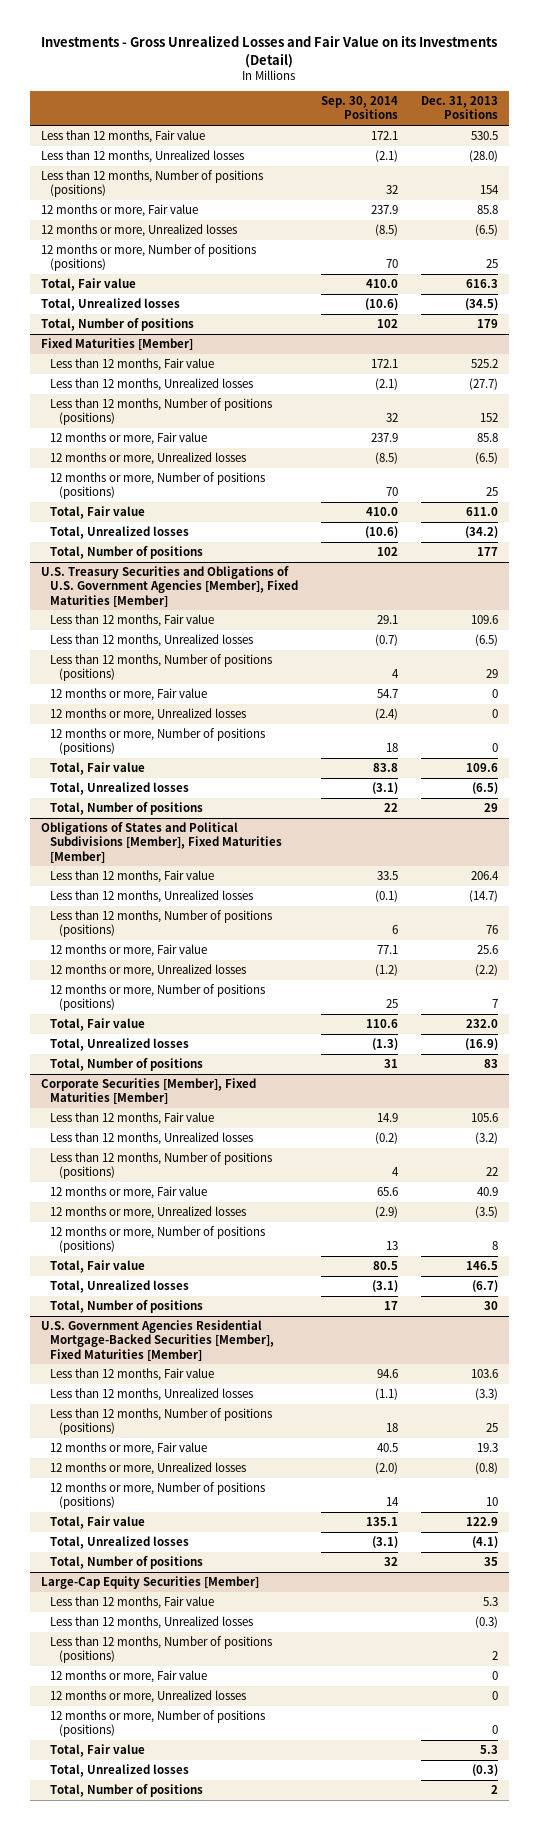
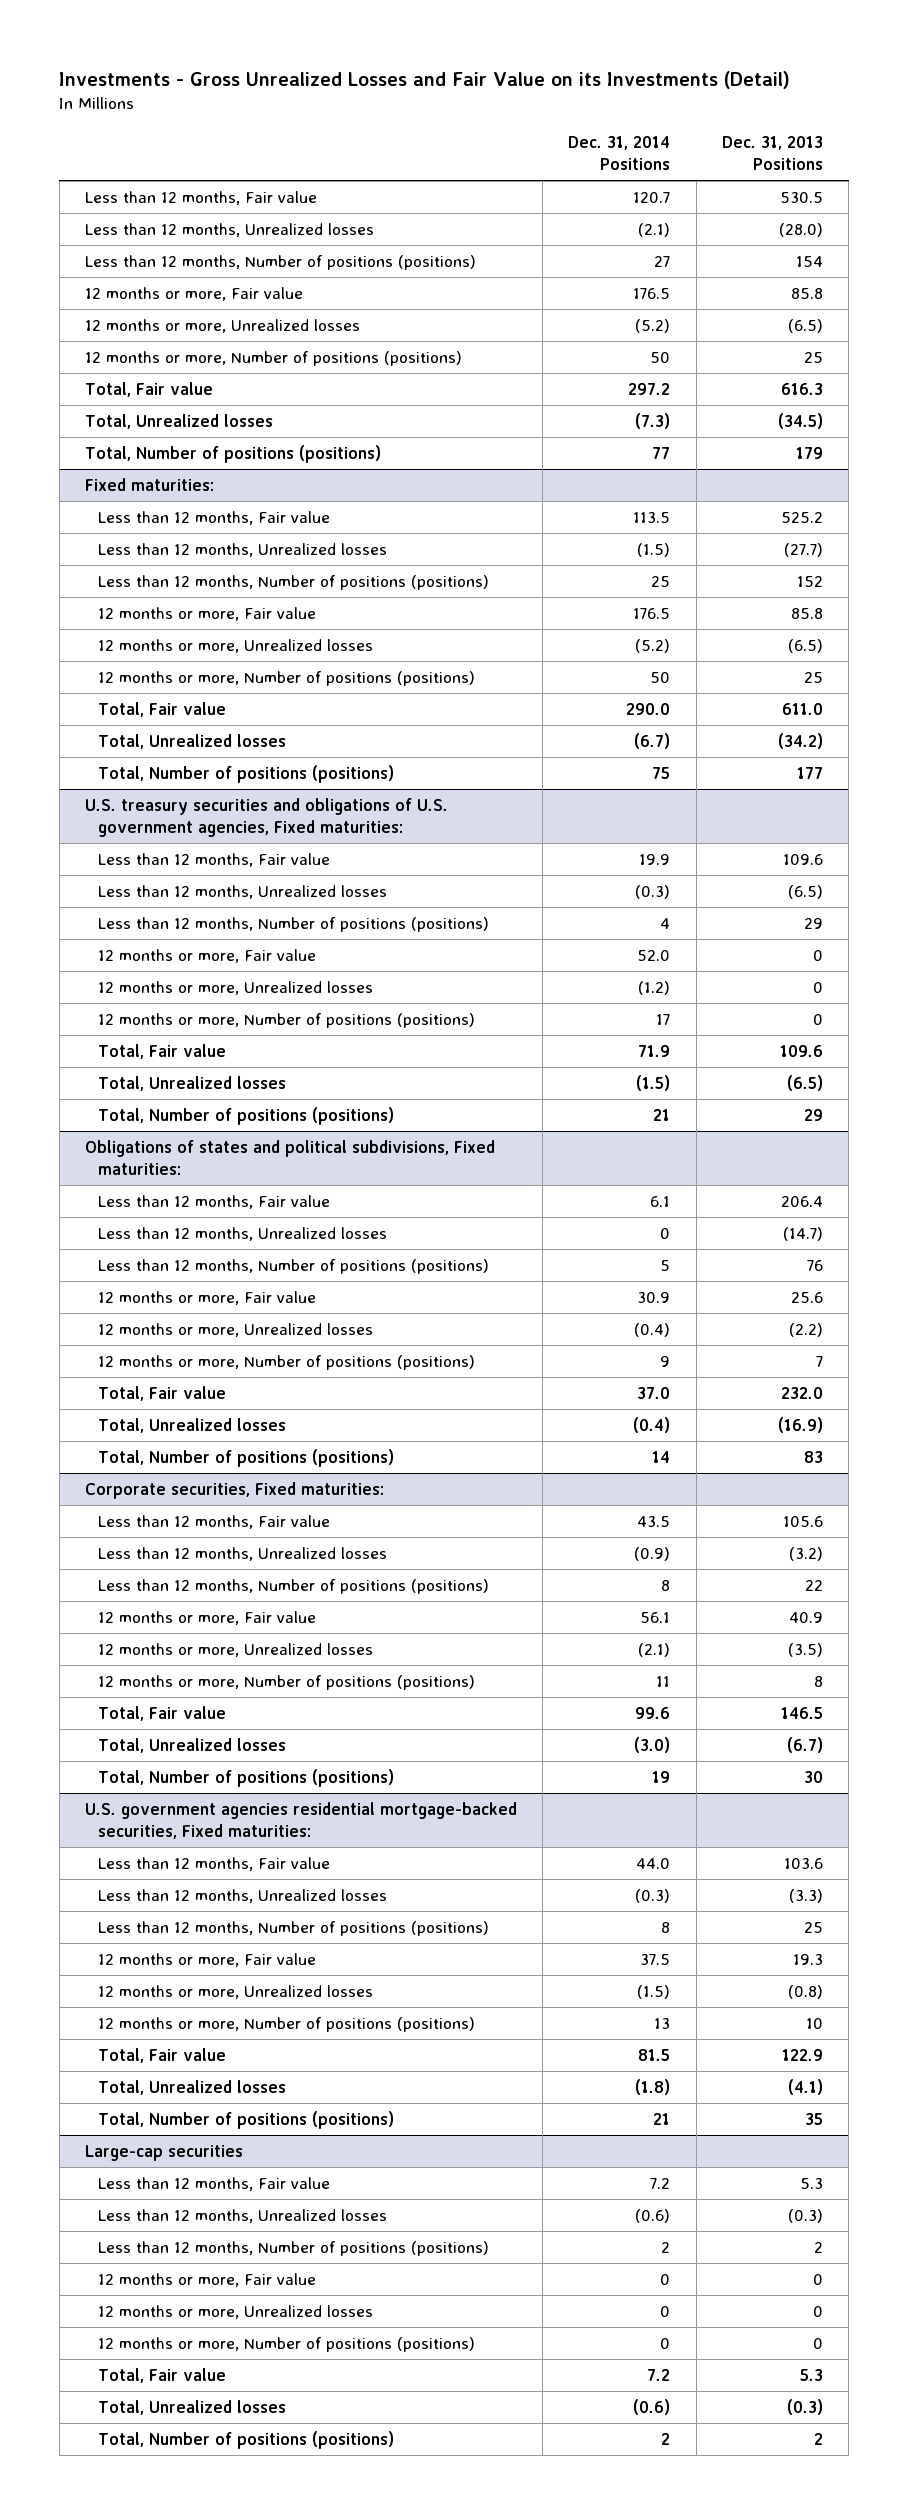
- | Sep. 30, 2014 Positions | Dec. 31, 2013 Positions
+ | Dec. 31, 2014 Positions | Dec. 31, 2013 Positions
- Total, Number of positions | 102 | 179
- Fixed Maturities [Member]
+ Total, Number of positions (positions) | 77 | 179
+ Fixed maturities:
- Total, Number of positions | 102 | 177
- U.S. Treasury Securities and Obligations of U.S. Government Agencies [Member], Fixed Maturities [Member]
+ Total, Number of positions (positions) | 75 | 177
+ U.S. treasury securities and obligations of U.S. government agencies, Fixed maturities:
- Total, Number of positions | 22 | 29
- Obligations of States and Political Subdivisions [Member], Fixed Maturities [Member]
+ Total, Number of positions (positions) | 21 | 29
+ Obligations of states and political subdivisions, Fixed maturities:
- Total, Number of positions | 31 | 83
- Corporate Securities [Member], Fixed Maturities [Member]
+ Total, Number of positions (positions) | 14 | 83
+ Corporate securities, Fixed maturities:
- Total, Number of positions | 17 | 30
- U.S. Government Agencies Residential Mortgage-Backed Securities [Member], Fixed Maturities [Member]
+ Total, Number of positions (positions) | 19 | 30
+ U.S. government agencies residential mortgage-backed securities, Fixed maturities:
- Total, Number of positions | 32 | 35
- Large-Cap Equity Securities [Member]
+ Total, Number of positions (positions) | 21 | 35
+ Large-cap securities
- Total, Number of positions | | 2
+ Total, Number of positions (positions) | 2 | 2

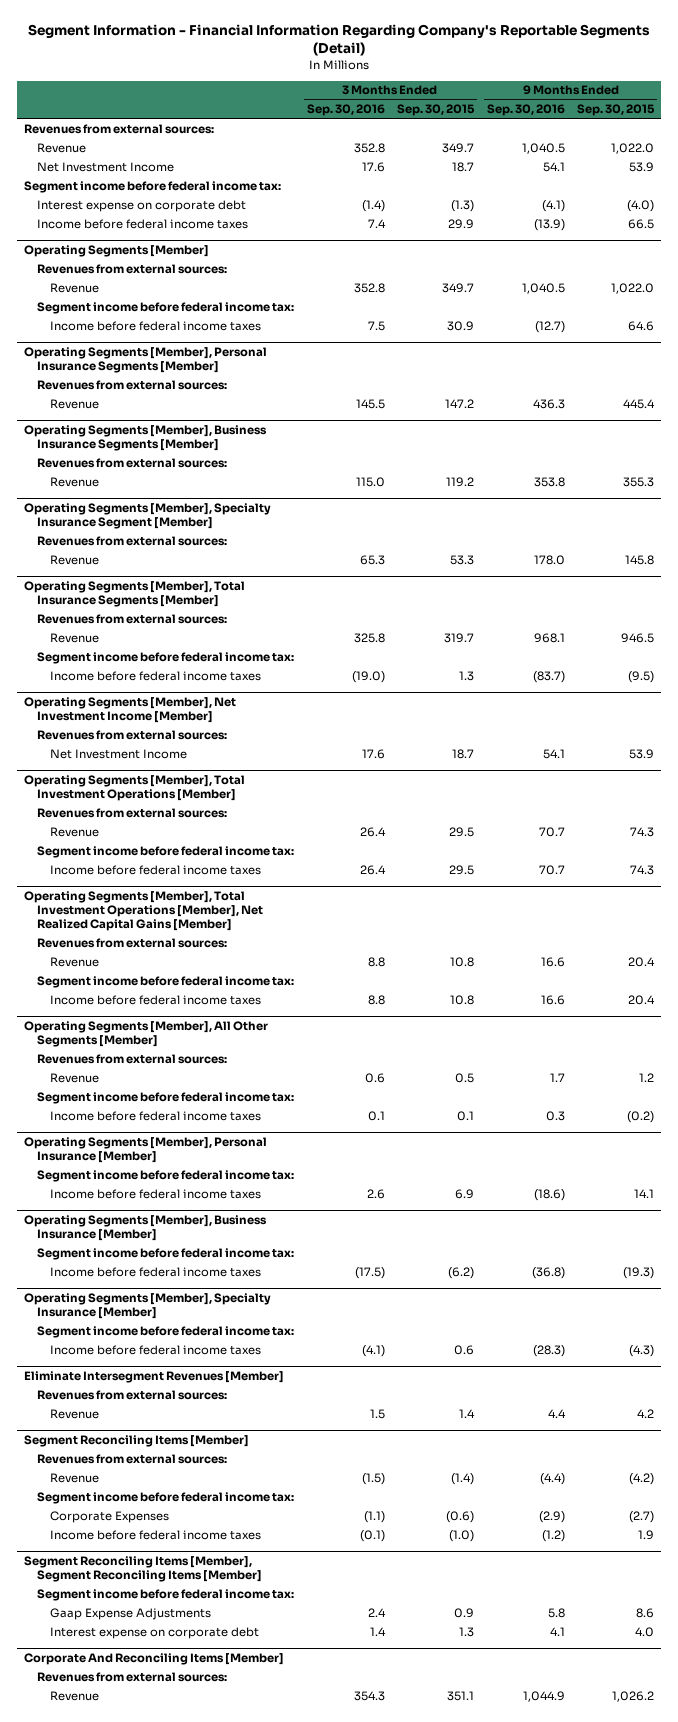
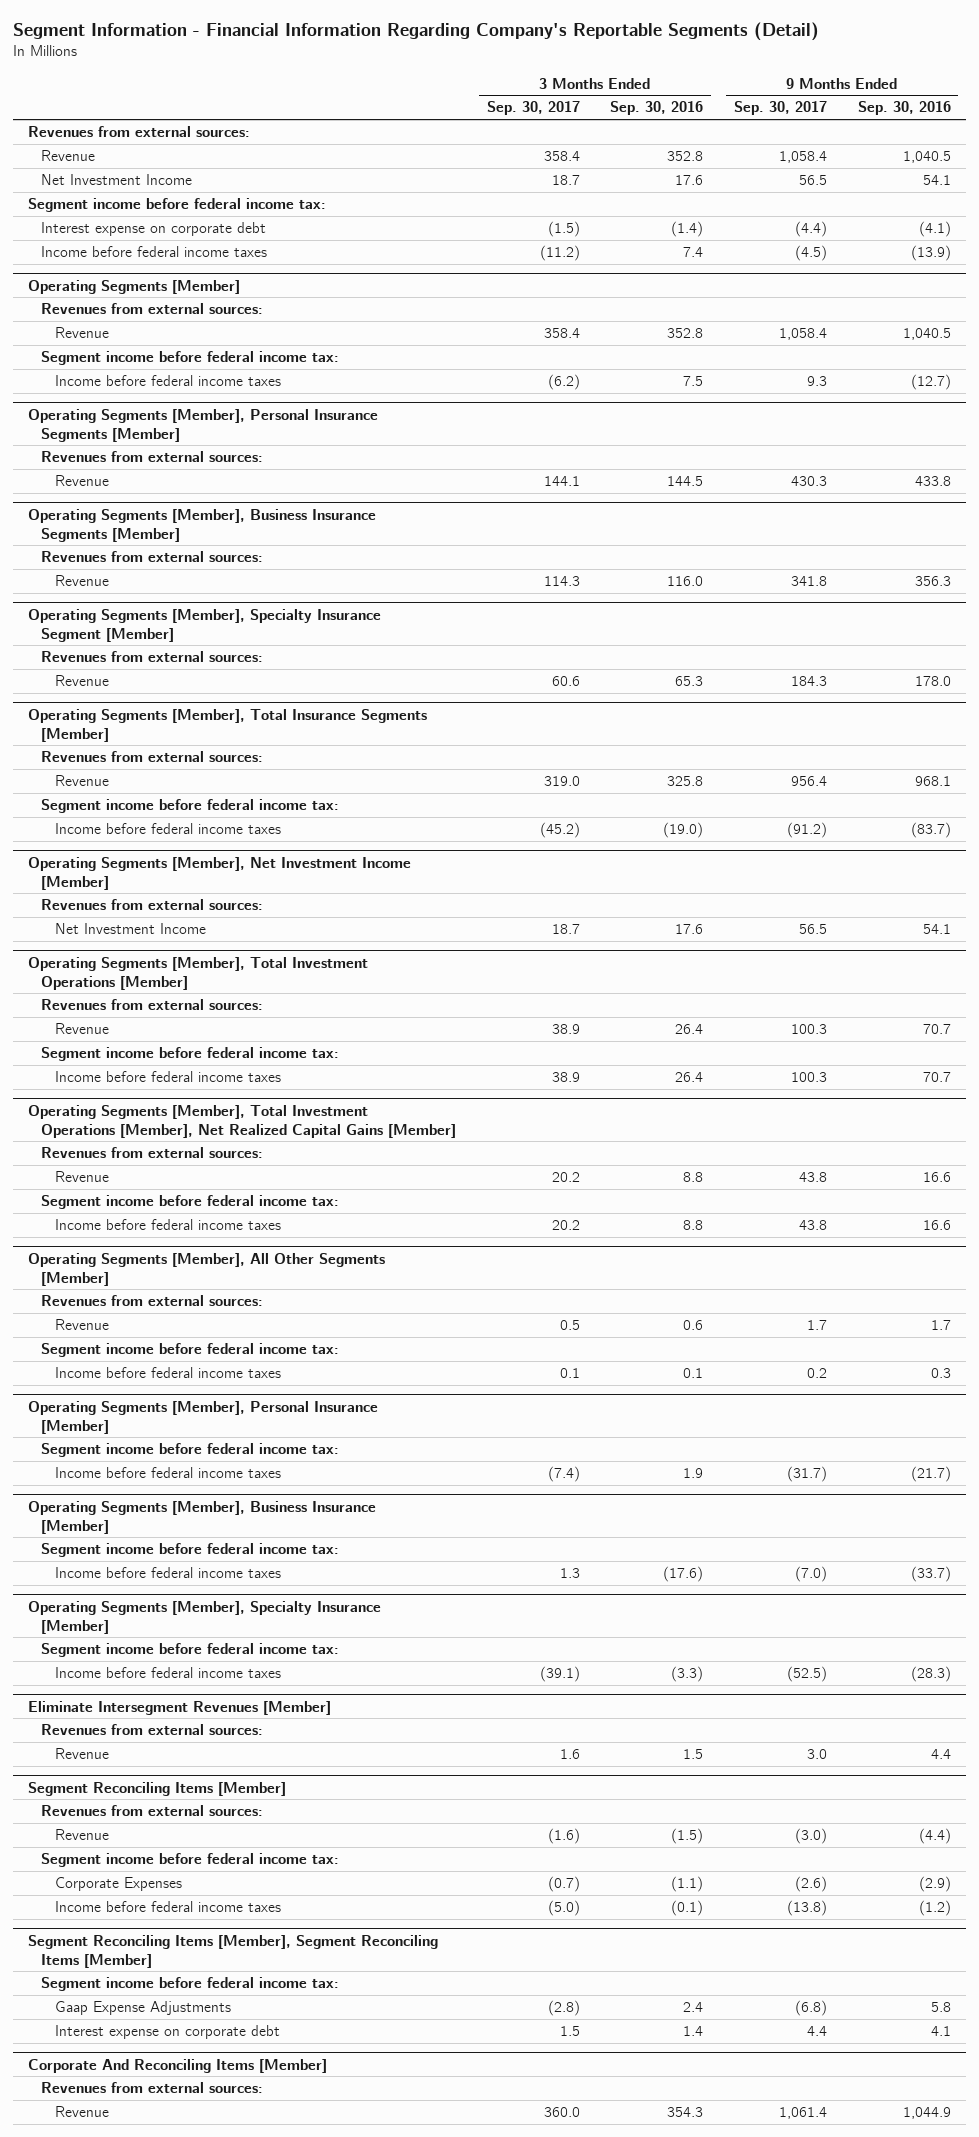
- | 3 Months Ended Sep. 30, 2016 | 3 Months Ended Sep. 30, 2015 | 9 Months Ended Sep. 30, 2016 | 9 Months Ended Sep. 30, 2015
+ | 3 Months Ended Sep. 30, 2017 | 3 Months Ended Sep. 30, 2016 | 9 Months Ended Sep. 30, 2017 | 9 Months Ended Sep. 30, 2016
@ Operating Segments [Member], Personal Insurance Segments [Member]
- Revenue | 145.5 | 147.2 | 436.3 | 445.4
+ Revenue | 144.1 | 144.5 | 430.3 | 433.8
@ Operating Segments [Member], Business Insurance Segments [Member]
- Revenue | 115.0 | 119.2 | 353.8 | 355.3
+ Revenue | 114.3 | 116.0 | 341.8 | 356.3
@ Operating Segments [Member], Personal Insurance [Member]
- Income before federal income taxes | 2.6 | 6.9 | (18.6) | 14.1
+ Income before federal income taxes | (7.4) | 1.9 | (31.7) | (21.7)
@ Operating Segments [Member], Business Insurance [Member]
- Income before federal income taxes | (17.5) | (6.2) | (36.8) | (19.3)
+ Income before federal income taxes | 1.3 | (17.6) | (7.0) | (33.7)
@ Operating Segments [Member], Specialty Insurance [Member]
- Income before federal income taxes | (4.1) | 0.6 | (28.3) | (4.3)
+ Income before federal income taxes | (39.1) | (3.3) | (52.5) | (28.3)

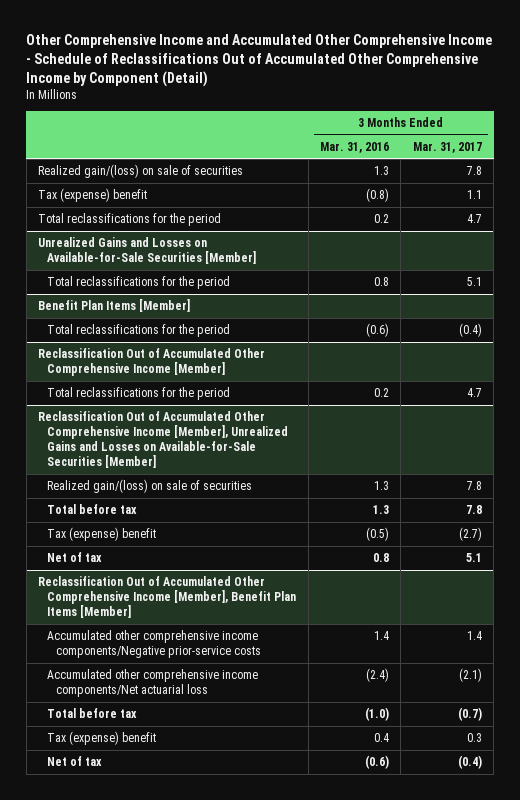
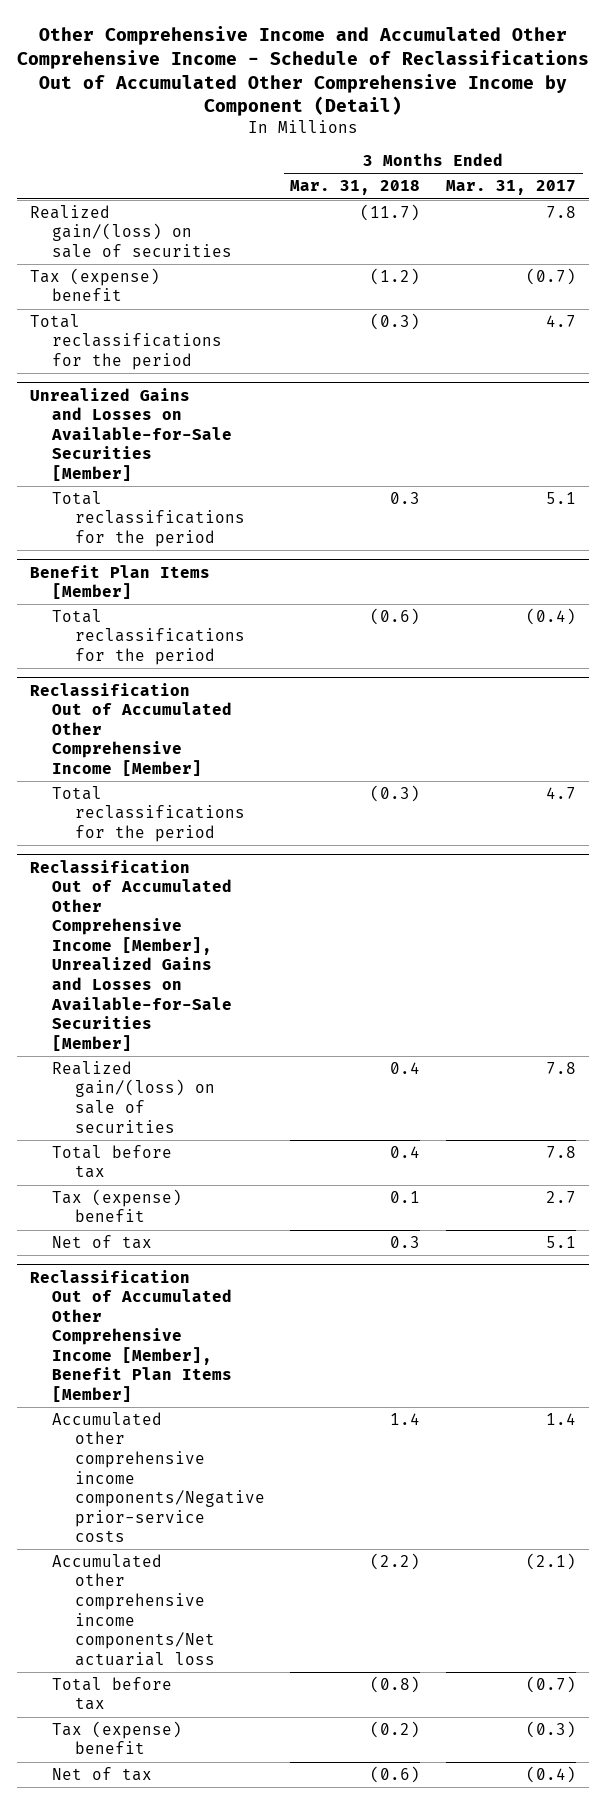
- | 3 Months Ended Mar. 31, 2016 | 3 Months Ended Mar. 31, 2017
+ | 3 Months Ended Mar. 31, 2018 | 3 Months Ended Mar. 31, 2017
- Tax (expense) benefit | (0.8) | 1.1
+ Tax (expense) benefit | (1.2) | (0.7)
@ Reclassification Out of Accumulated Other Comprehensive Income [Member], Unrealized Gains and Losses on Available-for-Sale Securities [Member]
- Tax (expense) benefit | (0.5) | (2.7)
+ Tax (expense) benefit | 0.1 | 2.7
@ Reclassification Out of Accumulated Other Comprehensive Income [Member], Benefit Plan Items [Member]
- Tax (expense) benefit | 0.4 | 0.3
+ Tax (expense) benefit | (0.2) | (0.3)

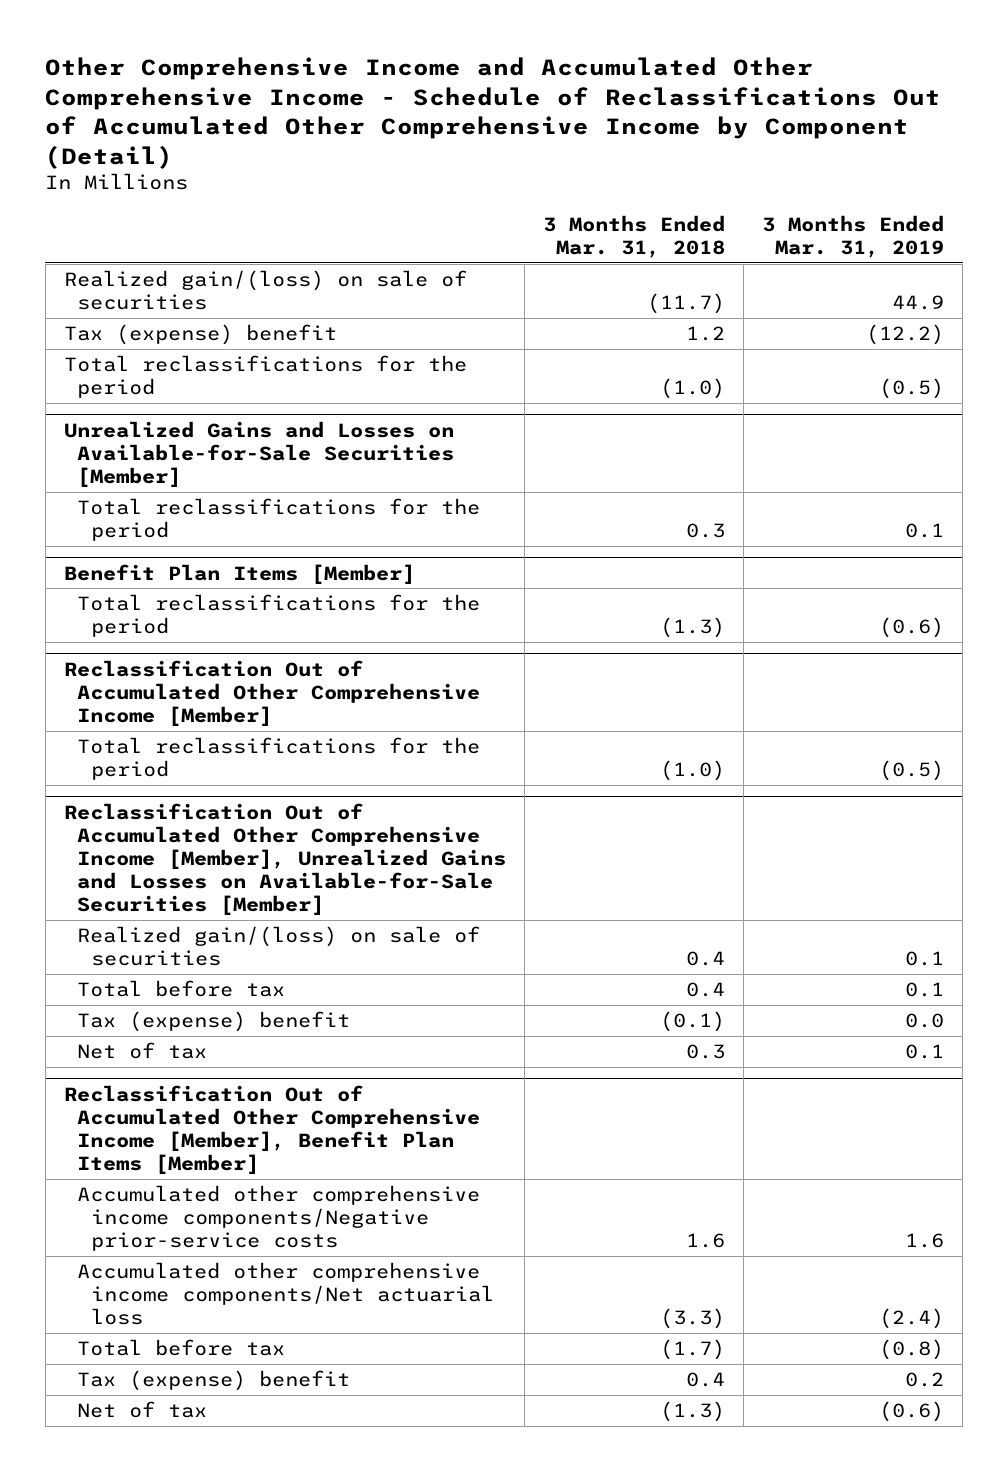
- | 3 Months Ended Mar. 31, 2018 | 3 Months Ended Mar. 31, 2017
+ | 3 Months Ended Mar. 31, 2018 | 3 Months Ended Mar. 31, 2019
- Tax (expense) benefit | (1.2) | (0.7)
- Total reclassifications for the period | (0.3) | 4.7
+ Tax (expense) benefit | 1.2 | (12.2)
+ Total reclassifications for the period | (1.0) | (0.5)
@ Benefit Plan Items [Member]
- Total reclassifications for the period | (0.6) | (0.4)
+ Total reclassifications for the period | (1.3) | (0.6)
@ Reclassification Out of Accumulated Other Comprehensive Income [Member]
- Total reclassifications for the period | (0.3) | 4.7
+ Total reclassifications for the period | (1.0) | (0.5)
@ Reclassification Out of Accumulated Other Comprehensive Income [Member], Unrealized Gains and Losses on Available-for-Sale Securities [Member]
- Tax (expense) benefit | 0.1 | 2.7
+ Tax (expense) benefit | (0.1) | 0.0
@ Reclassification Out of Accumulated Other Comprehensive Income [Member], Benefit Plan Items [Member]
- Accumulated other comprehensive income components/Negative prior-service costs | 1.4 | 1.4
- Accumulated other comprehensive income components/Net actuarial loss | (2.2) | (2.1)
- Total before tax | (0.8) | (0.7)
- Tax (expense) benefit | (0.2) | (0.3)
- Net of tax | (0.6) | (0.4)
+ Accumulated other comprehensive income components/Negative prior-service costs | 1.6 | 1.6
+ Accumulated other comprehensive income components/Net actuarial loss | (3.3) | (2.4)
+ Total before tax | (1.7) | (0.8)
+ Tax (expense) benefit | 0.4 | 0.2
+ Net of tax | (1.3) | (0.6)

